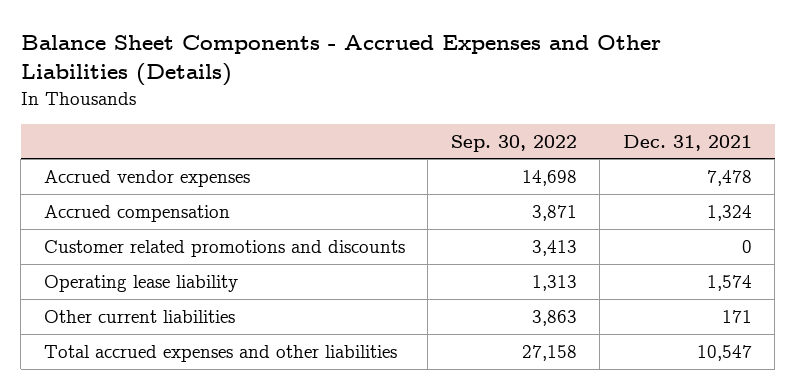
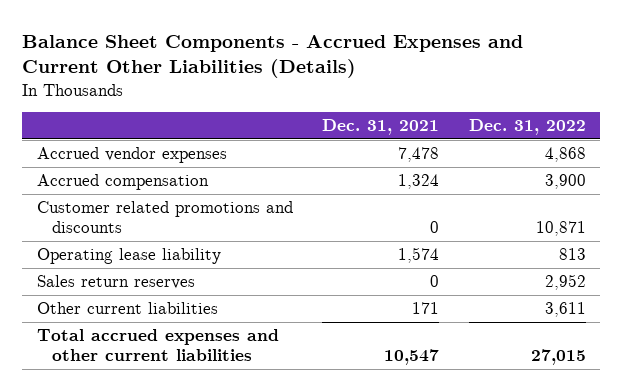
- Balance Sheet Components - Accrued Expenses and Other Liabilities (Details)
+ Balance Sheet Components - Accrued Expenses and Current Other Liabilities (Details)
- | Sep. 30, 2022 | Dec. 31, 2021
+ | Dec. 31, 2021 | Dec. 31, 2022
+ Sales return reserves | 0 | 2,952
- Total accrued expenses and other liabilities | 27,158 | 10,547
+ Total accrued expenses and other current liabilities | 10,547 | 27,015

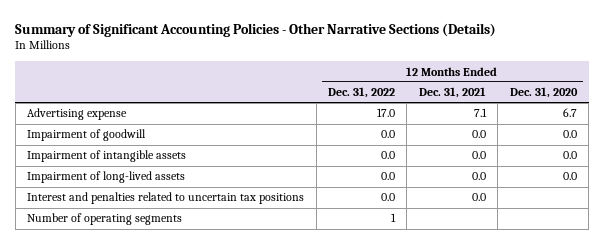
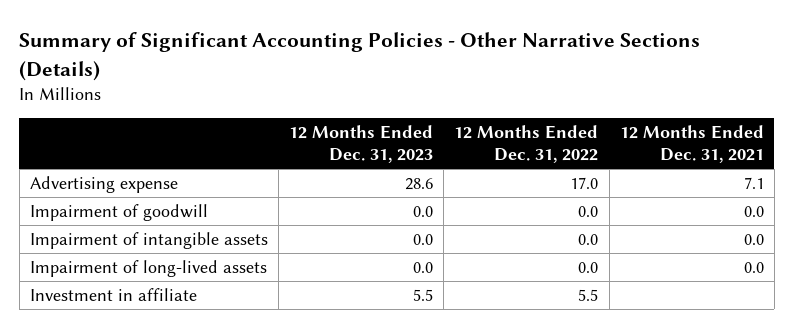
- | 12 Months Ended Dec. 31, 2022 | 12 Months Ended Dec. 31, 2021 | 12 Months Ended Dec. 31, 2020
+ | 12 Months Ended Dec. 31, 2023 | 12 Months Ended Dec. 31, 2022 | 12 Months Ended Dec. 31, 2021
- Interest and penalties related to uncertain tax positions | 0.0 | 0.0 |
- Number of operating segments | 1 | |
+ Investment in affiliate | 5.5 | 5.5 |

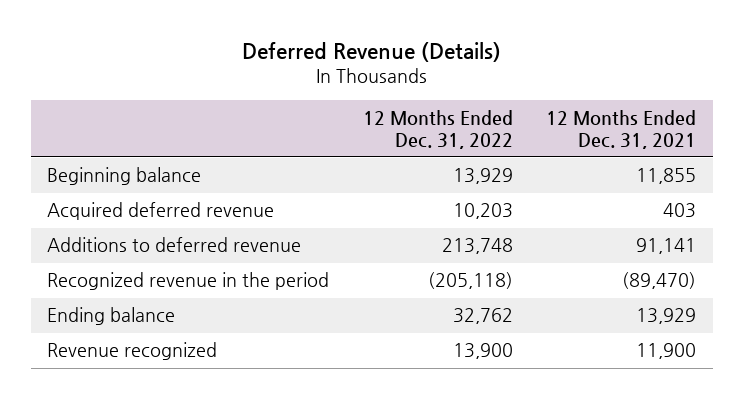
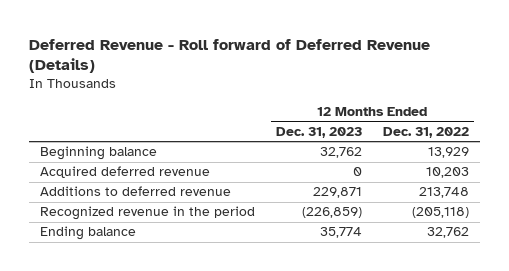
- Deferred Revenue (Details)
+ Deferred Revenue - Roll forward of Deferred Revenue (Details)
- | 12 Months Ended Dec. 31, 2022 | 12 Months Ended Dec. 31, 2021
+ | 12 Months Ended Dec. 31, 2023 | 12 Months Ended Dec. 31, 2022
- Revenue recognized | 13,900 | 11,900

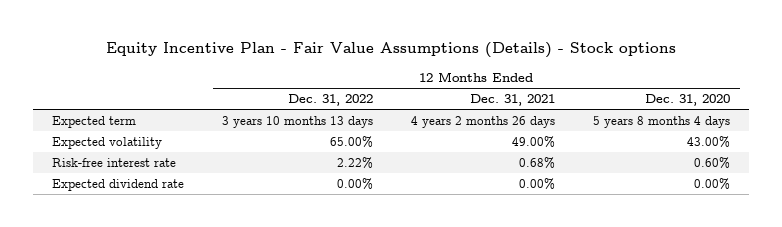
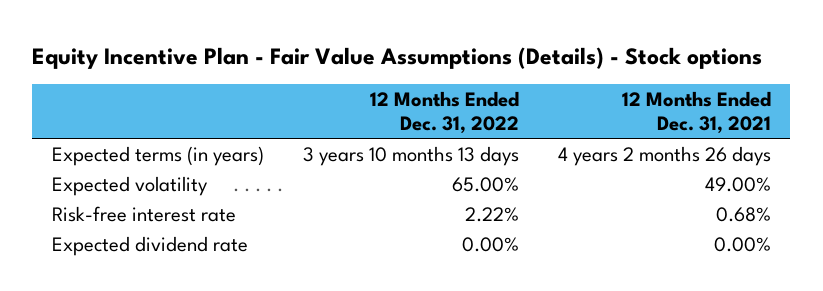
- | 12 Months Ended Dec. 31, 2022 | 12 Months Ended Dec. 31, 2021 | 12 Months Ended Dec. 31, 2020
+ | 12 Months Ended Dec. 31, 2022 | 12 Months Ended Dec. 31, 2021
- Expected term | 3 years 10 months 13 days | 4 years 2 months 26 days | 5 years 8 months 4 days
+ Expected terms (in years) | 3 years 10 months 13 days | 4 years 2 months 26 days

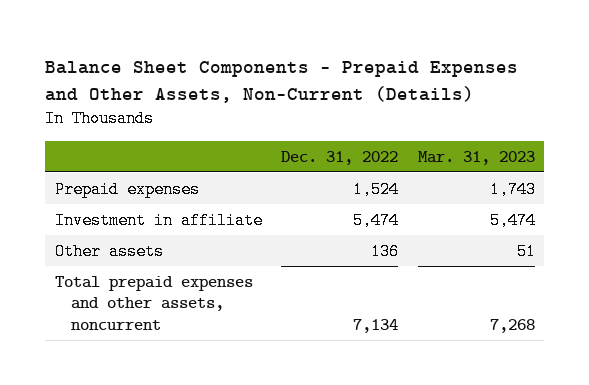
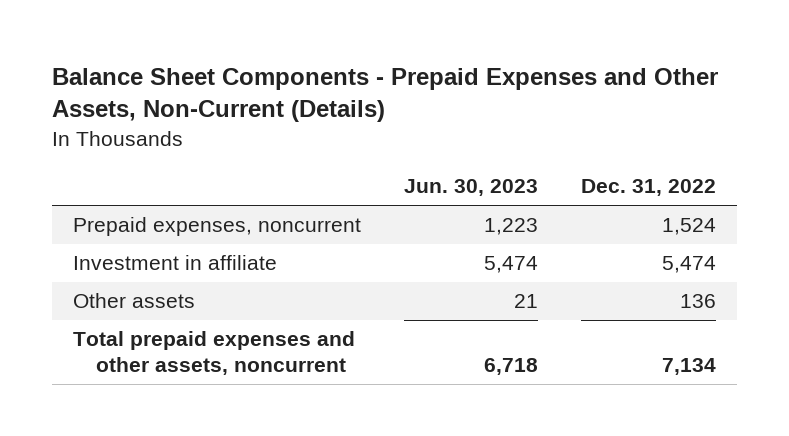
- | Dec. 31, 2022 | Mar. 31, 2023
+ | Jun. 30, 2023 | Dec. 31, 2022
- Prepaid expenses | 1,524 | 1,743
+ Prepaid expenses, noncurrent | 1,223 | 1,524

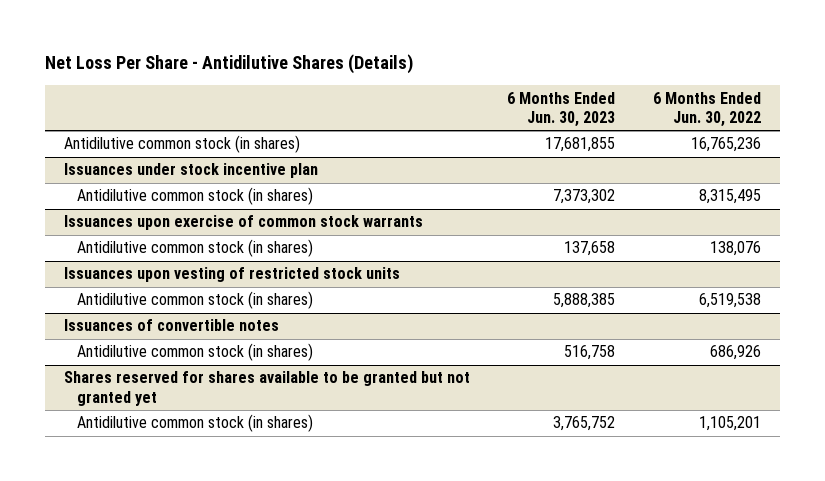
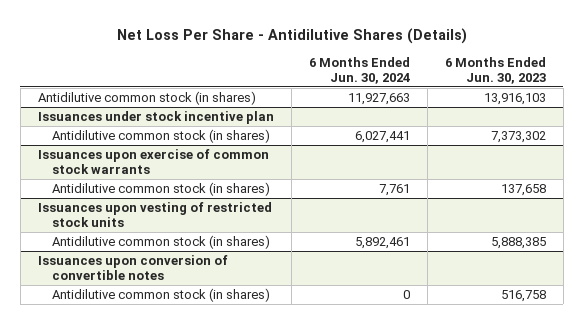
- | 6 Months Ended Jun. 30, 2023 | 6 Months Ended Jun. 30, 2022
+ | 6 Months Ended Jun. 30, 2024 | 6 Months Ended Jun. 30, 2023
- Antidilutive common stock (in shares) | 17,681,855 | 16,765,236
+ Antidilutive common stock (in shares) | 11,927,663 | 13,916,103
- Issuances of convertible notes
+ Issuances upon conversion of convertible notes
- Shares reserved for shares available to be granted but not granted yet
- Antidilutive common stock (in shares) | 3,765,752 | 1,105,201

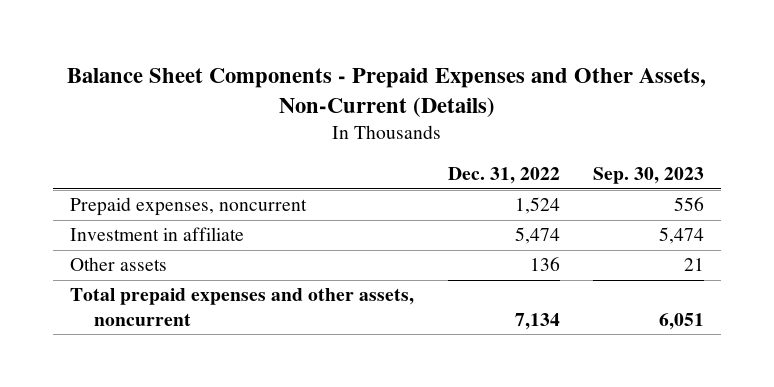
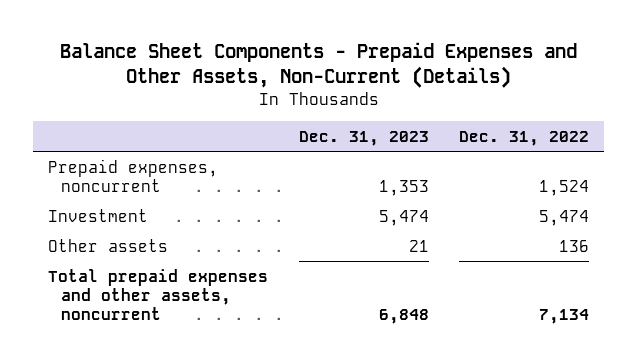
- | Dec. 31, 2022 | Sep. 30, 2023
+ | Dec. 31, 2023 | Dec. 31, 2022
- Investment in affiliate | 5,474 | 5,474
+ Investment | 5,474 | 5,474

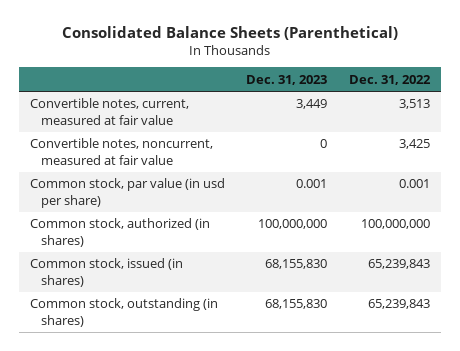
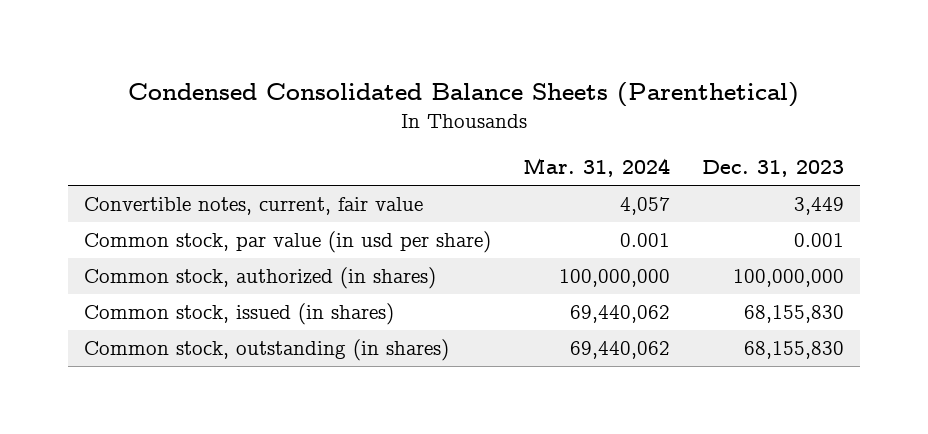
- Consolidated Balance Sheets (Parenthetical)
+ Condensed Consolidated Balance Sheets (Parenthetical)
- | Dec. 31, 2023 | Dec. 31, 2022
+ | Mar. 31, 2024 | Dec. 31, 2023
- Convertible notes, current, measured at fair value | 3,449 | 3,513
- Convertible notes, noncurrent, measured at fair value | 0 | 3,425
+ Convertible notes, current, fair value | 4,057 | 3,449

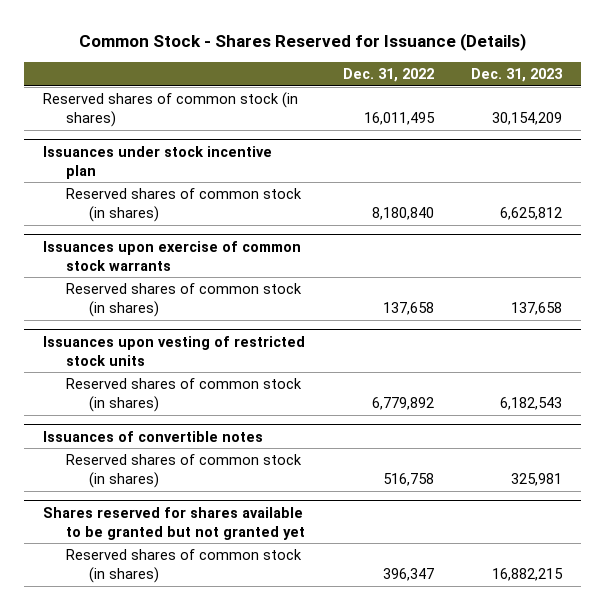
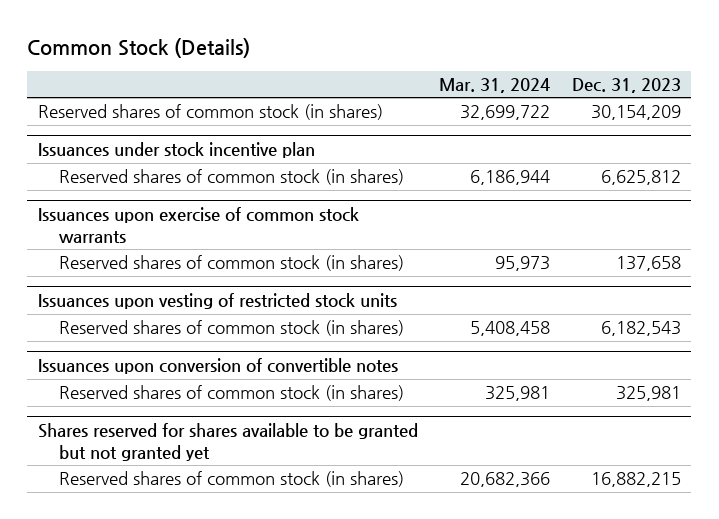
- Common Stock - Shares Reserved for Issuance (Details)
+ Common Stock (Details)
- | Dec. 31, 2022 | Dec. 31, 2023
+ | Mar. 31, 2024 | Dec. 31, 2023
- Issuances of convertible notes
+ Issuances upon conversion of convertible notes

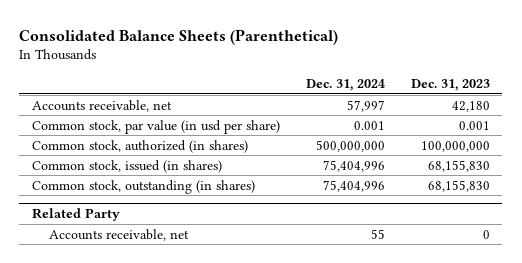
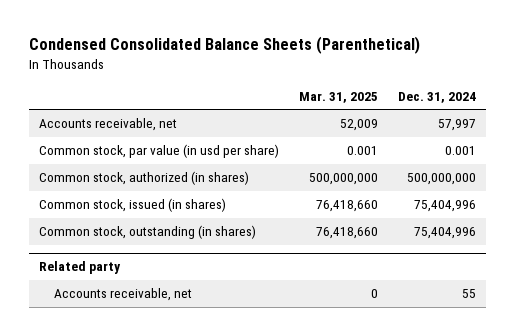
- Consolidated Balance Sheets (Parenthetical)
+ Condensed Consolidated Balance Sheets (Parenthetical)
- | Dec. 31, 2024 | Dec. 31, 2023
+ | Mar. 31, 2025 | Dec. 31, 2024
- Related Party
+ Related party

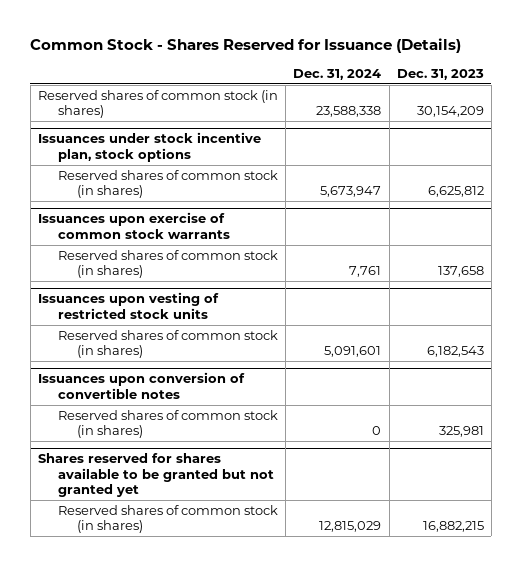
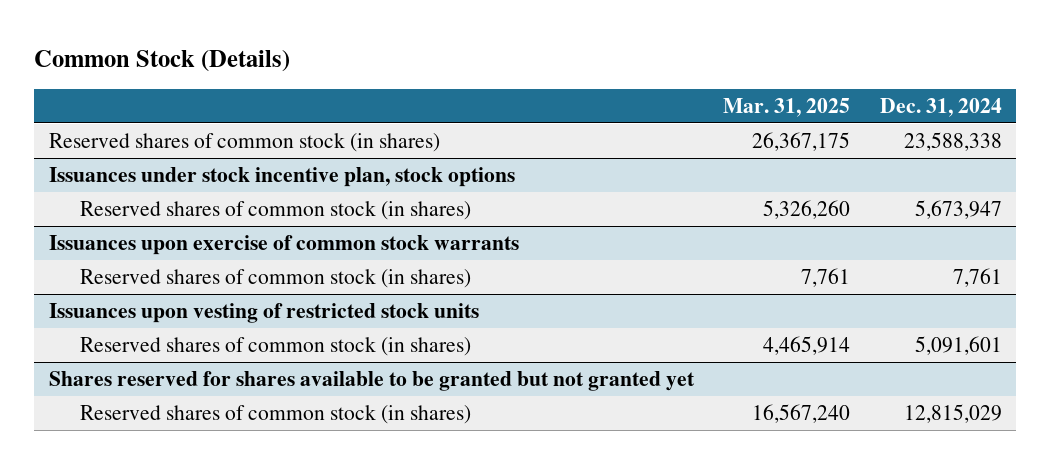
- Common Stock - Shares Reserved for Issuance (Details)
+ Common Stock (Details)
- | Dec. 31, 2024 | Dec. 31, 2023
+ | Mar. 31, 2025 | Dec. 31, 2024
- Issuances upon conversion of convertible notes
- Reserved shares of common stock (in shares) | 0 | 325,981

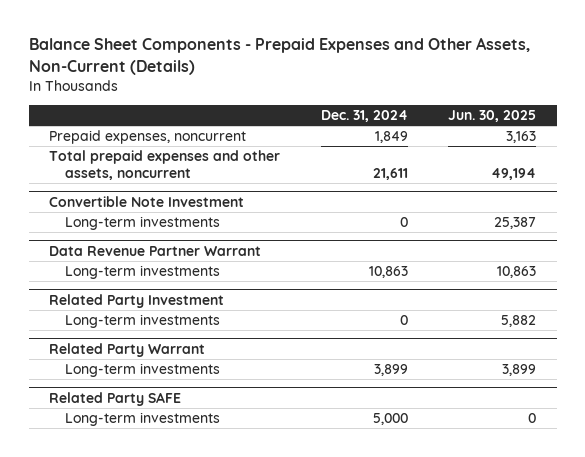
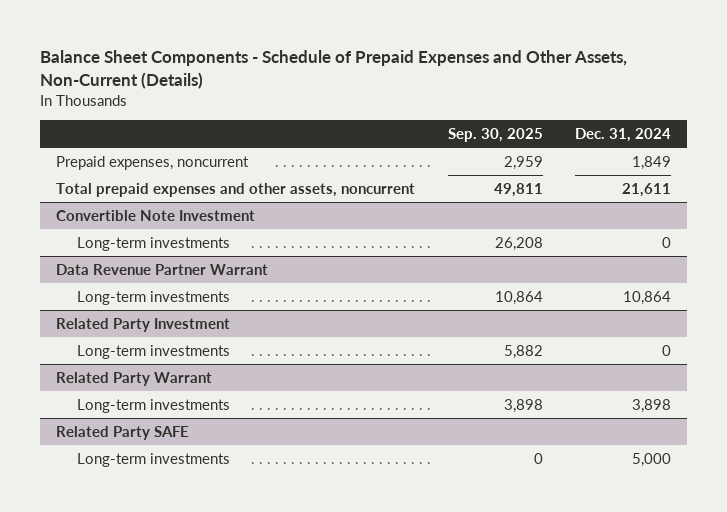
- Balance Sheet Components - Prepaid Expenses and Other Assets, Non-Current (Details)
+ Balance Sheet Components - Schedule of Prepaid Expenses and Other Assets, Non-Current (Details)
- | Dec. 31, 2024 | Jun. 30, 2025
+ | Sep. 30, 2025 | Dec. 31, 2024
@ Data Revenue Partner Warrant
- Long-term investments | 10,863 | 10,863
+ Long-term investments | 10,864 | 10,864
@ Related Party Warrant
- Long-term investments | 3,899 | 3,899
+ Long-term investments | 3,898 | 3,898

